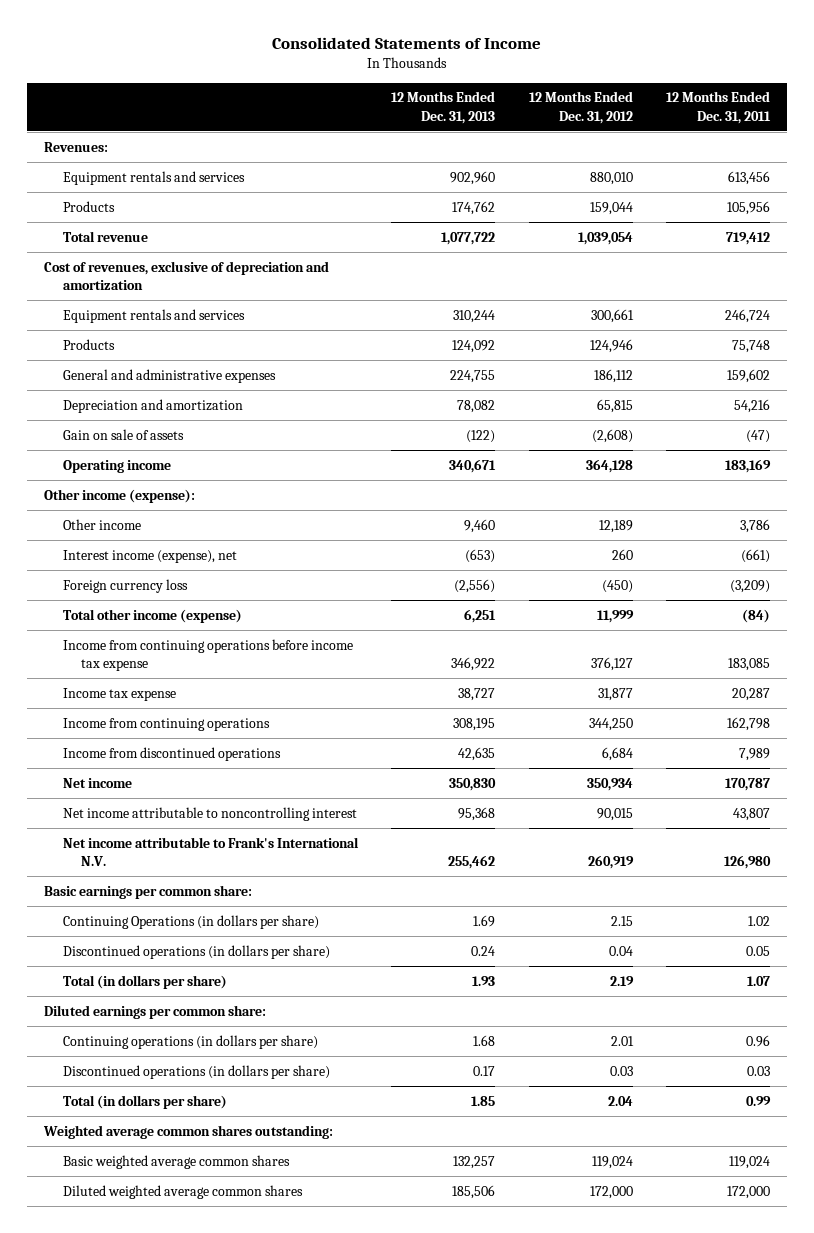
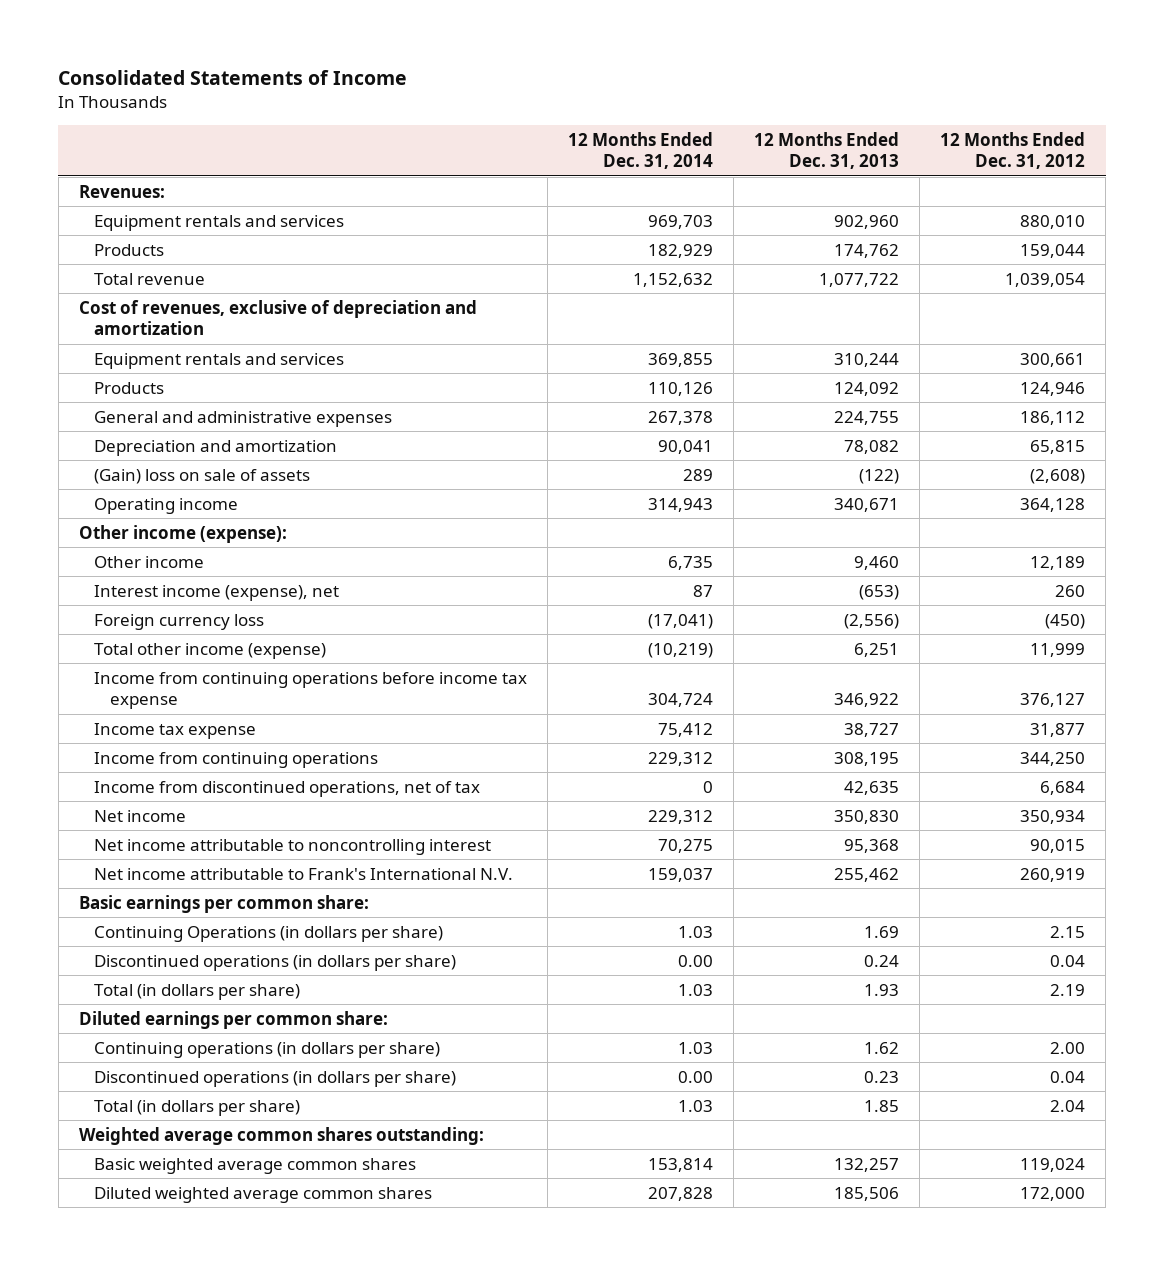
- | 12 Months Ended Dec. 31, 2013 | 12 Months Ended Dec. 31, 2012 | 12 Months Ended Dec. 31, 2011
+ | 12 Months Ended Dec. 31, 2014 | 12 Months Ended Dec. 31, 2013 | 12 Months Ended Dec. 31, 2012
- Gain on sale of assets | (122) | (2,608) | (47)
+ (Gain) loss on sale of assets | 289 | (122) | (2,608)
- Income from discontinued operations | 42,635 | 6,684 | 7,989
+ Income from discontinued operations, net of tax | 0 | 42,635 | 6,684
- Continuing operations (in dollars per share) | 1.68 | 2.01 | 0.96
- Discontinued operations (in dollars per share) | 0.17 | 0.03 | 0.03
+ Continuing operations (in dollars per share) | 1.03 | 1.62 | 2.00
+ Discontinued operations (in dollars per share) | 0.00 | 0.23 | 0.04

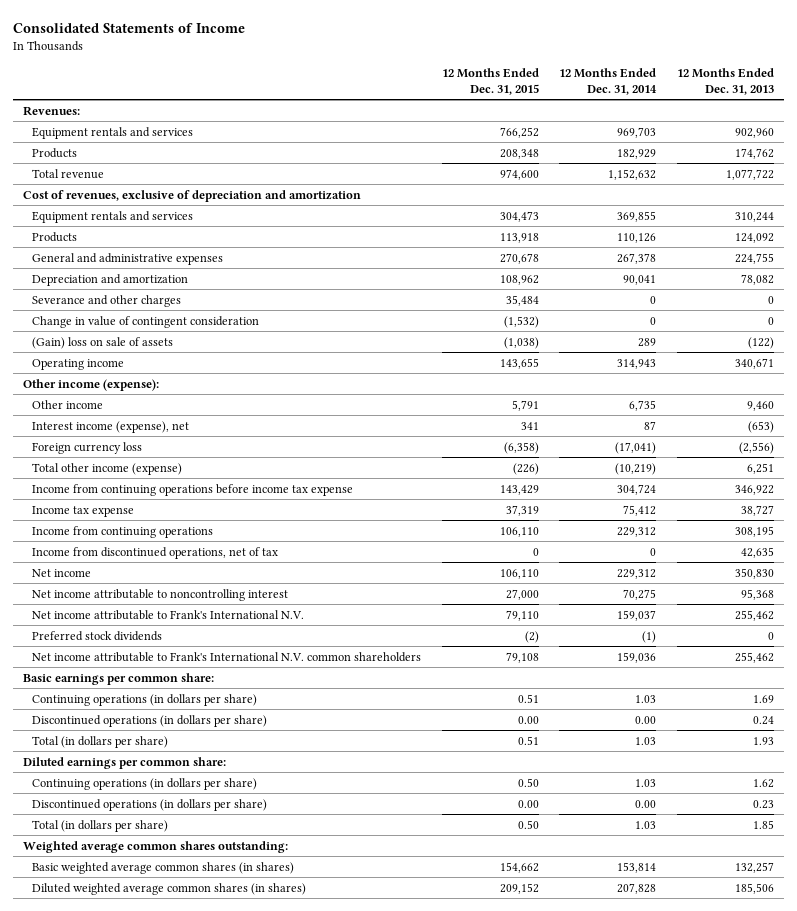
- | 12 Months Ended Dec. 31, 2014 | 12 Months Ended Dec. 31, 2013 | 12 Months Ended Dec. 31, 2012
+ | 12 Months Ended Dec. 31, 2015 | 12 Months Ended Dec. 31, 2014 | 12 Months Ended Dec. 31, 2013
+ Severance and other charges | 35,484 | 0 | 0
+ Change in value of contingent consideration | (1,532) | 0 | 0
+ Preferred stock dividends | (2) | (1) | 0
+ Net income attributable to Frank's International N.V. common shareholders | 79,108 | 159,036 | 255,462
- Continuing Operations (in dollars per share) | 1.03 | 1.69 | 2.15
+ Continuing operations (in dollars per share) | 0.51 | 1.03 | 1.69
- Basic weighted average common shares | 153,814 | 132,257 | 119,024
- Diluted weighted average common shares | 207,828 | 185,506 | 172,000
+ Basic weighted average common shares (in shares) | 154,662 | 153,814 | 132,257
+ Diluted weighted average common shares (in shares) | 209,152 | 207,828 | 185,506

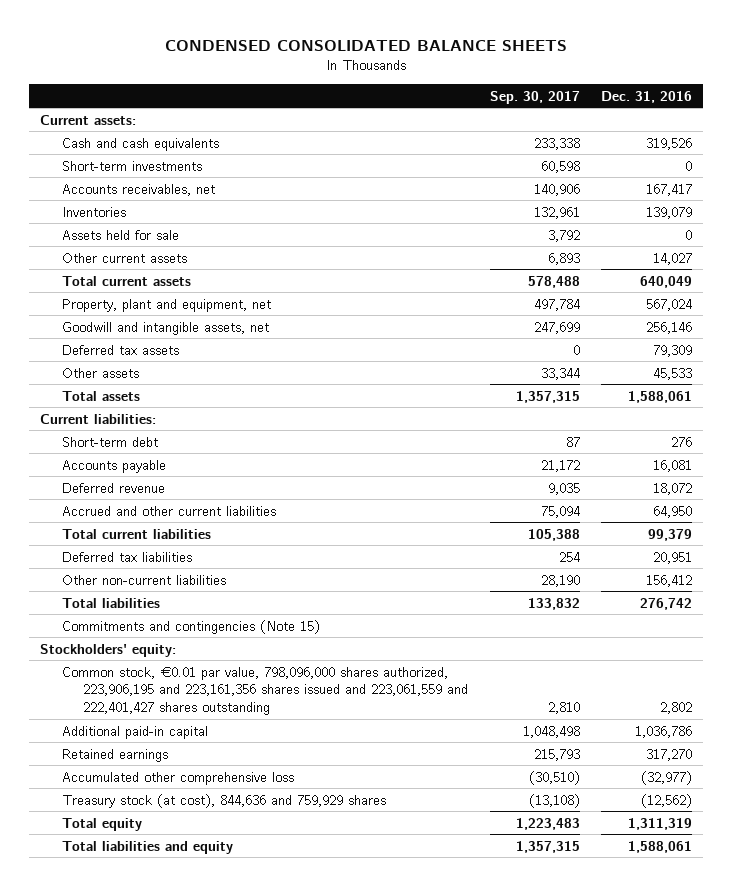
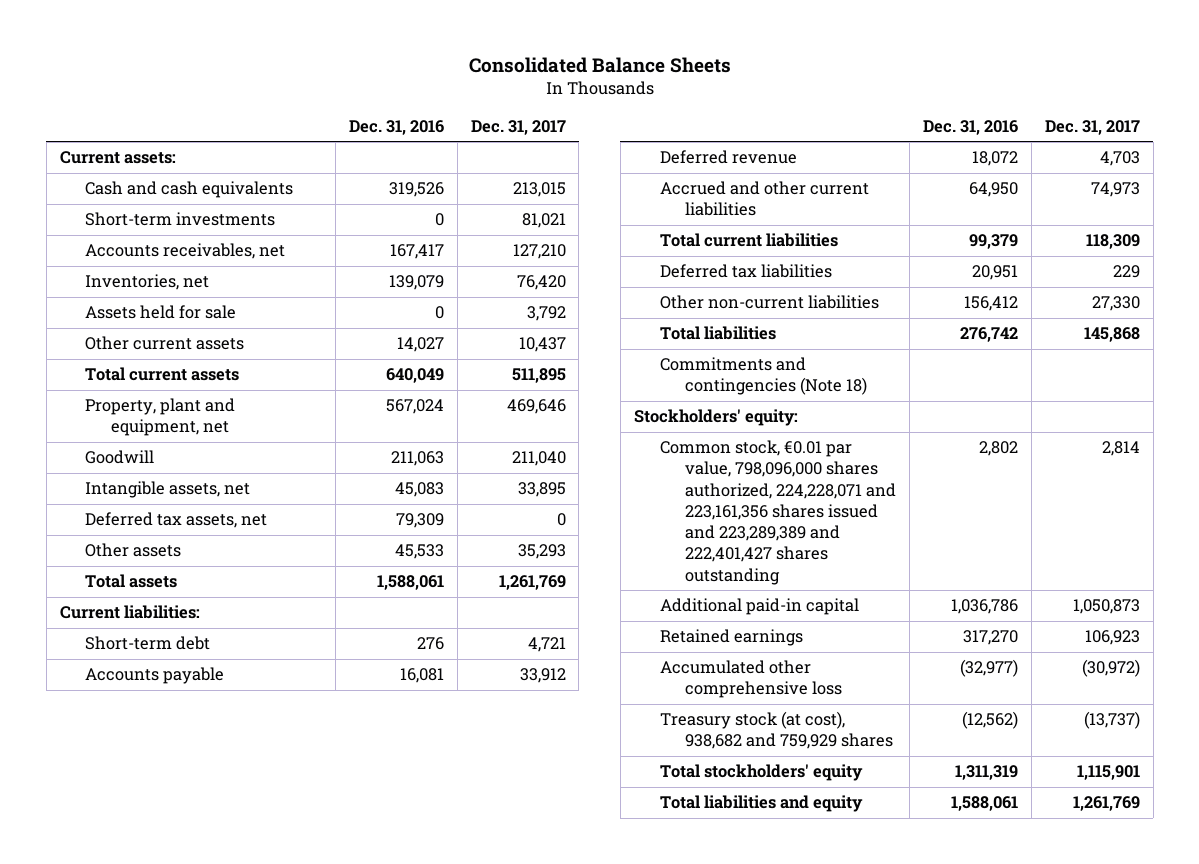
- CONDENSED CONSOLIDATED BALANCE SHEETS
+ Consolidated Balance Sheets
- | Sep. 30, 2017 | Dec. 31, 2016
+ | Dec. 31, 2016 | Dec. 31, 2017
- Inventories | 132,961 | 139,079
+ Inventories, net | 139,079 | 76,420
- Goodwill and intangible assets, net | 247,699 | 256,146
- Deferred tax assets | 0 | 79,309
+ Goodwill | 211,063 | 211,040
+ Intangible assets, net | 45,083 | 33,895
+ Deferred tax assets, net | 79,309 | 0
- Commitments and contingencies (Note 15)
+ Commitments and contingencies (Note 18)
- Common stock, €0.01 par value, 798,096,000 shares authorized, 223,906,195 and 223,161,356 shares issued and 223,061,559 and 222,401,427 shares outstanding | 2,810 | 2,802
+ Common stock, €0.01 par value, 798,096,000 shares authorized, 224,228,071 and 223,161,356 shares issued and 223,289,389 and 222,401,427 shares outstanding | 2,802 | 2,814
- Treasury stock (at cost), 844,636 and 759,929 shares | (13,108) | (12,562)
- Total equity | 1,223,483 | 1,311,319
+ Treasury stock (at cost), 938,682 and 759,929 shares | (12,562) | (13,737)
+ Total stockholders' equity | 1,311,319 | 1,115,901

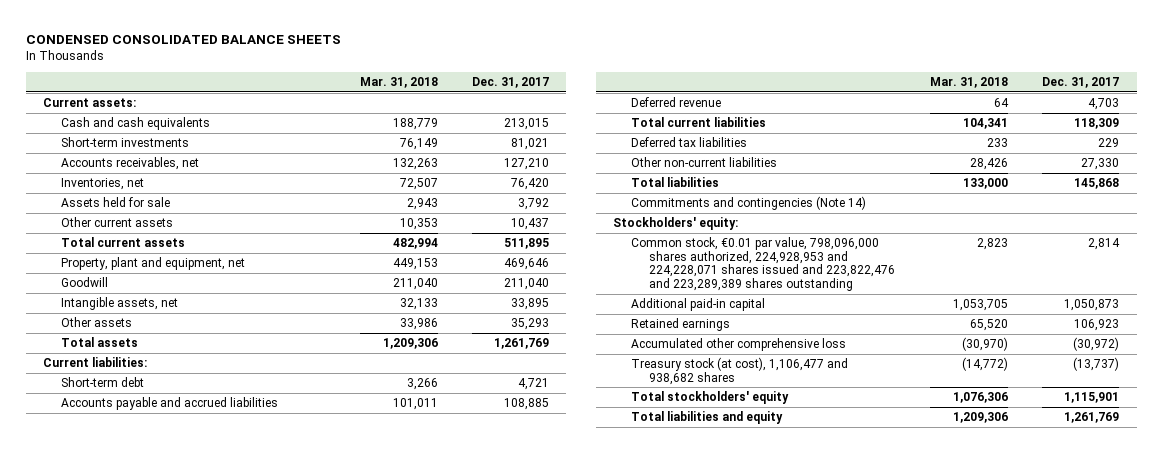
- Consolidated Balance Sheets
+ CONDENSED CONSOLIDATED BALANCE SHEETS
- | Dec. 31, 2016 | Dec. 31, 2017
+ | Mar. 31, 2018 | Dec. 31, 2017
- Deferred tax assets, net | 79,309 | 0
- Accounts payable | 16,081 | 33,912
+ Accounts payable and accrued liabilities | 101,011 | 108,885
- Accrued and other current liabilities | 64,950 | 74,973
- Commitments and contingencies (Note 18)
+ Commitments and contingencies (Note 14)
- Common stock, €0.01 par value, 798,096,000 shares authorized, 224,228,071 and 223,161,356 shares issued and 223,289,389 and 222,401,427 shares outstanding | 2,802 | 2,814
+ Common stock, €0.01 par value, 798,096,000 shares authorized, 224,928,953 and 224,228,071 shares issued and 223,822,476 and 223,289,389 shares outstanding | 2,823 | 2,814
- Treasury stock (at cost), 938,682 and 759,929 shares | (12,562) | (13,737)
+ Treasury stock (at cost), 1,106,477 and 938,682 shares | (14,772) | (13,737)

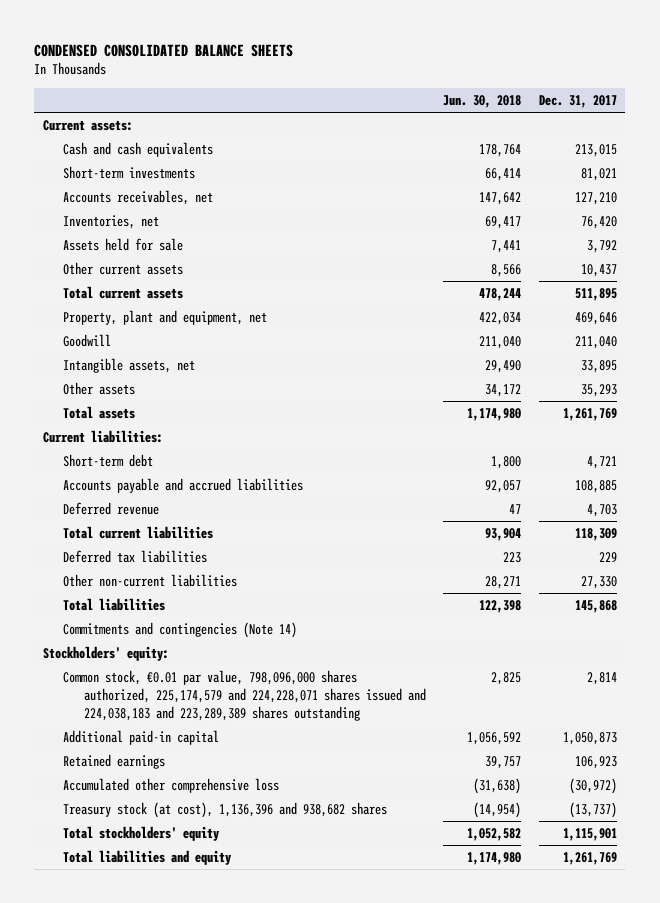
- | Mar. 31, 2018 | Dec. 31, 2017
+ | Jun. 30, 2018 | Dec. 31, 2017
- Common stock, €0.01 par value, 798,096,000 shares authorized, 224,928,953 and 224,228,071 shares issued and 223,822,476 and 223,289,389 shares outstanding | 2,823 | 2,814
+ Common stock, €0.01 par value, 798,096,000 shares authorized, 225,174,579 and 224,228,071 shares issued and 224,038,183 and 223,289,389 shares outstanding | 2,825 | 2,814
- Treasury stock (at cost), 1,106,477 and 938,682 shares | (14,772) | (13,737)
+ Treasury stock (at cost), 1,136,396 and 938,682 shares | (14,954) | (13,737)

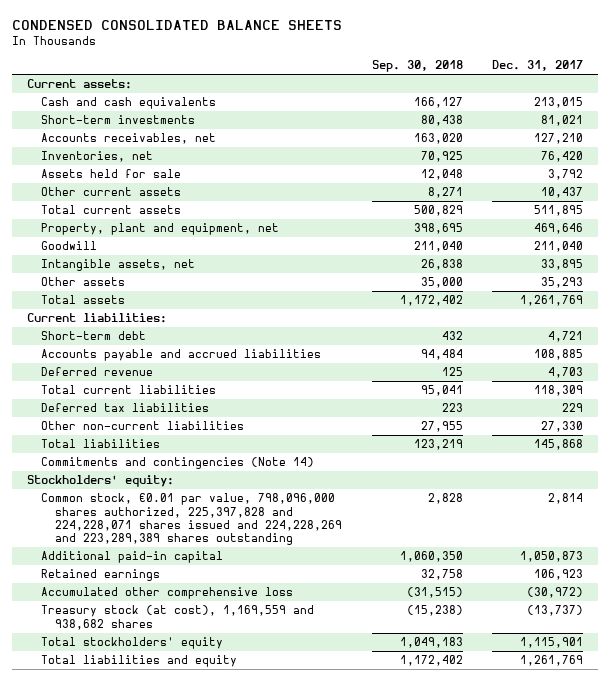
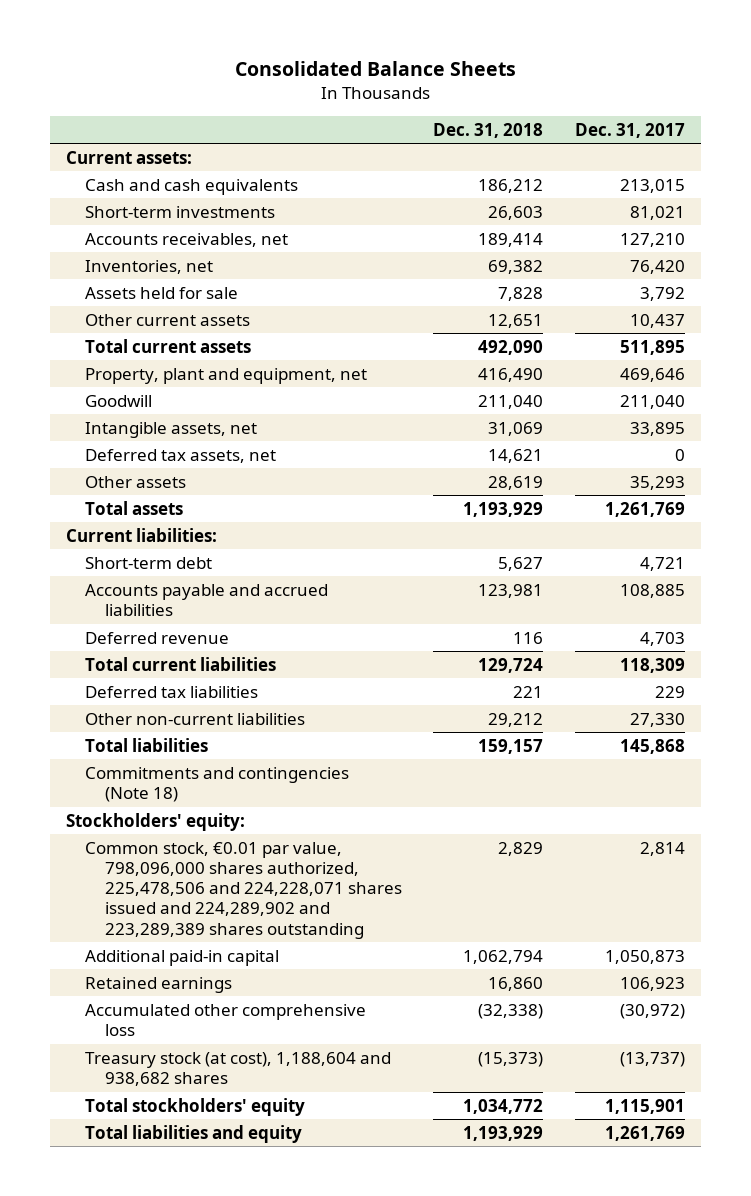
- CONDENSED CONSOLIDATED BALANCE SHEETS
+ Consolidated Balance Sheets
- | Sep. 30, 2018 | Dec. 31, 2017
+ | Dec. 31, 2018 | Dec. 31, 2017
+ Deferred tax assets, net | 14,621 | 0
- Commitments and contingencies (Note 14)
+ Commitments and contingencies (Note 18)
- Common stock, €0.01 par value, 798,096,000 shares authorized, 225,397,828 and 224,228,071 shares issued and 224,228,269 and 223,289,389 shares outstanding | 2,828 | 2,814
+ Common stock, €0.01 par value, 798,096,000 shares authorized, 225,478,506 and 224,228,071 shares issued and 224,289,902 and 223,289,389 shares outstanding | 2,829 | 2,814
- Treasury stock (at cost), 1,169,559 and 938,682 shares | (15,238) | (13,737)
+ Treasury stock (at cost), 1,188,604 and 938,682 shares | (15,373) | (13,737)

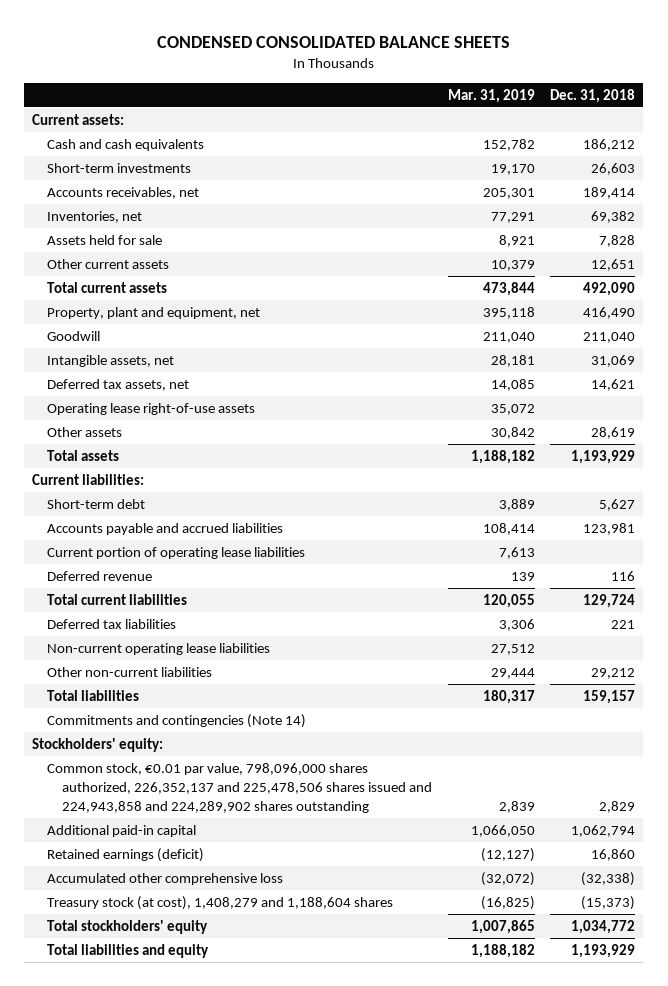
- Consolidated Balance Sheets
+ CONDENSED CONSOLIDATED BALANCE SHEETS
- | Dec. 31, 2018 | Dec. 31, 2017
+ | Mar. 31, 2019 | Dec. 31, 2018
+ Operating lease right-of-use assets | 35,072 |
+ Current portion of operating lease liabilities | 7,613 |
+ Non-current operating lease liabilities | 27,512 |
- Commitments and contingencies (Note 18)
+ Commitments and contingencies (Note 14)
- Common stock, €0.01 par value, 798,096,000 shares authorized, 225,478,506 and 224,228,071 shares issued and 224,289,902 and 223,289,389 shares outstanding | 2,829 | 2,814
+ Common stock, €0.01 par value, 798,096,000 shares authorized, 226,352,137 and 225,478,506 shares issued and 224,943,858 and 224,289,902 shares outstanding | 2,839 | 2,829
- Retained earnings | 16,860 | 106,923
+ Retained earnings (deficit) | (12,127) | 16,860
- Treasury stock (at cost), 1,188,604 and 938,682 shares | (15,373) | (13,737)
+ Treasury stock (at cost), 1,408,279 and 1,188,604 shares | (16,825) | (15,373)

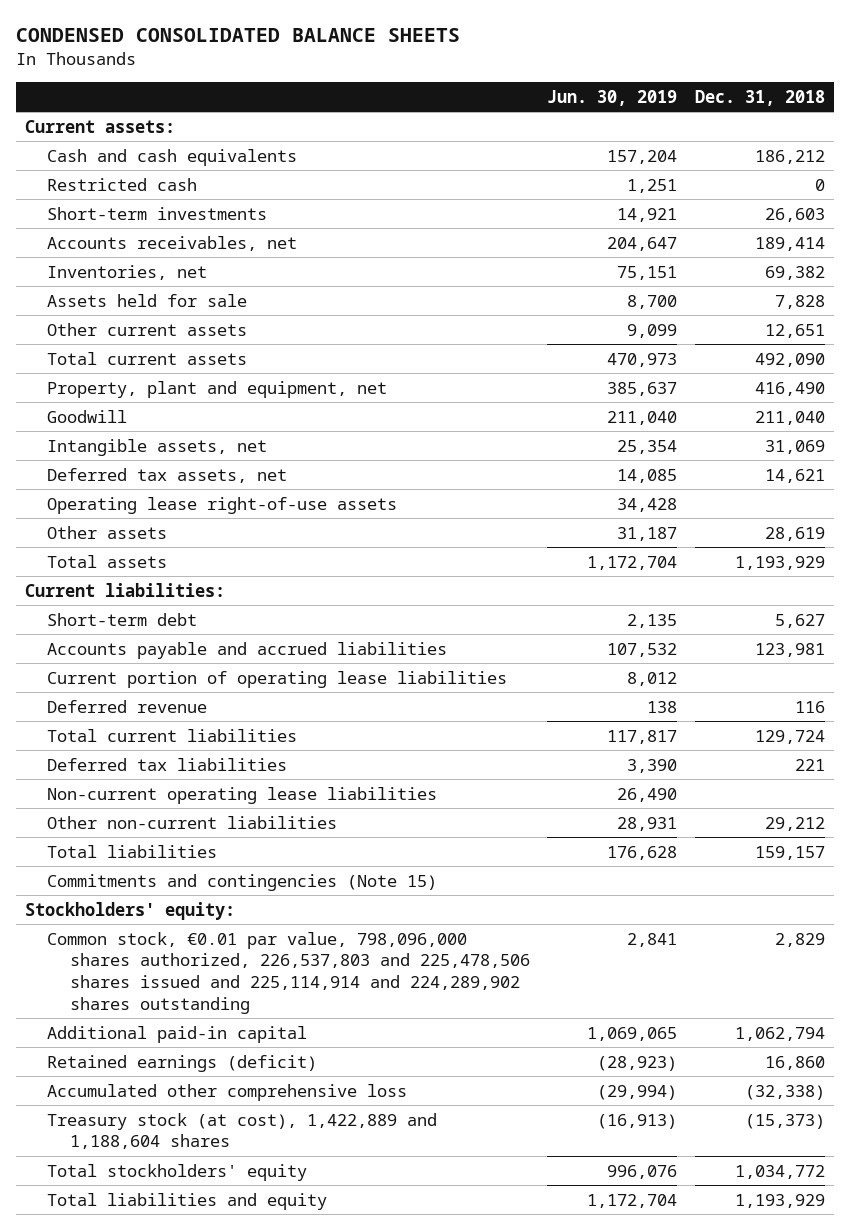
- | Mar. 31, 2019 | Dec. 31, 2018
+ | Jun. 30, 2019 | Dec. 31, 2018
+ Restricted cash | 1,251 | 0
- Commitments and contingencies (Note 14)
+ Commitments and contingencies (Note 15)
- Common stock, €0.01 par value, 798,096,000 shares authorized, 226,352,137 and 225,478,506 shares issued and 224,943,858 and 224,289,902 shares outstanding | 2,839 | 2,829
+ Common stock, €0.01 par value, 798,096,000 shares authorized, 226,537,803 and 225,478,506 shares issued and 225,114,914 and 224,289,902 shares outstanding | 2,841 | 2,829
- Treasury stock (at cost), 1,408,279 and 1,188,604 shares | (16,825) | (15,373)
+ Treasury stock (at cost), 1,422,889 and 1,188,604 shares | (16,913) | (15,373)

